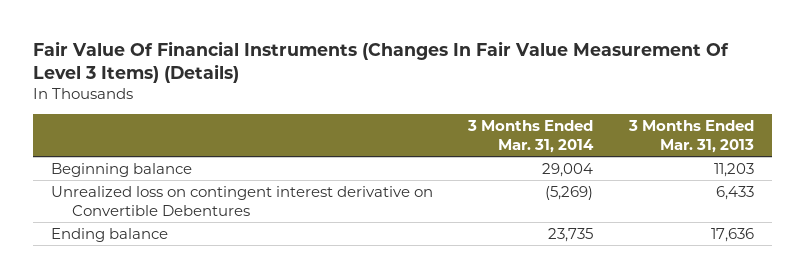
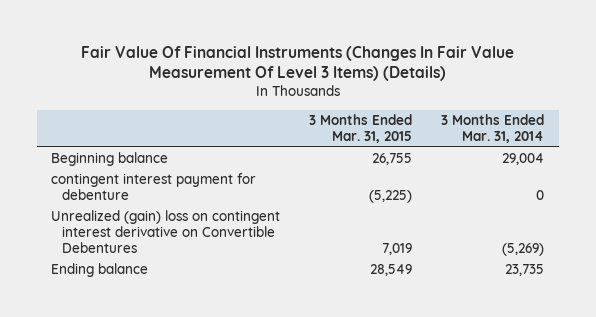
- | 3 Months Ended Mar. 31, 2014 | 3 Months Ended Mar. 31, 2013
+ | 3 Months Ended Mar. 31, 2015 | 3 Months Ended Mar. 31, 2014
- Unrealized loss on contingent interest derivative on Convertible Debentures | (5,269) | 6,433
+ contingent interest payment for debenture | (5,225) | 0
+ Unrealized (gain) loss on contingent interest derivative on Convertible Debentures | 7,019 | (5,269)

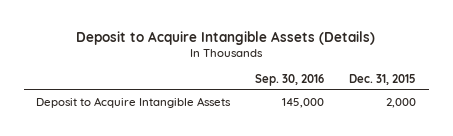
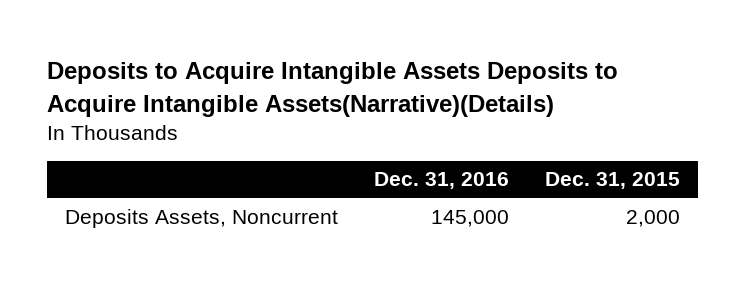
- Deposit to Acquire Intangible Assets (Details)
+ Deposits to Acquire Intangible Assets Deposits to Acquire Intangible Assets(Narrative)(Details)
- | Sep. 30, 2016 | Dec. 31, 2015
+ | Dec. 31, 2016 | Dec. 31, 2015
- Deposit to Acquire Intangible Assets | 145,000 | 2,000
+ Deposits Assets, Noncurrent | 145,000 | 2,000

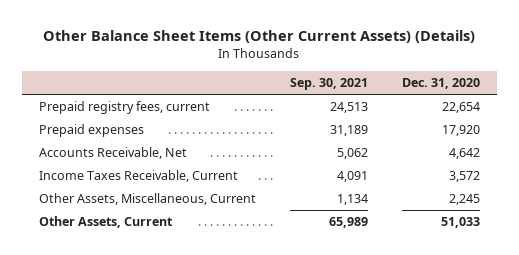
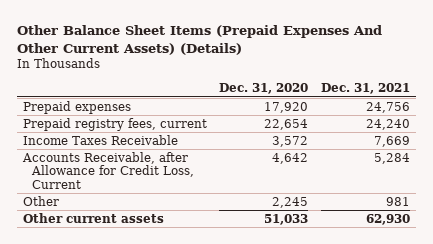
- Other Balance Sheet Items (Other Current Assets) (Details)
+ Other Balance Sheet Items (Prepaid Expenses And Other Current Assets) (Details)
- | Sep. 30, 2021 | Dec. 31, 2020
+ | Dec. 31, 2020 | Dec. 31, 2021
- Accounts Receivable, Net | 5,062 | 4,642
- Income Taxes Receivable, Current | 4,091 | 3,572
- Other Assets, Miscellaneous, Current | 1,134 | 2,245
- Other Assets, Current | 65,989 | 51,033
moved down: Prepaid registry fees, current | 22,654 | 24,240
+ Income Taxes Receivable | 3,572 | 7,669
+ Accounts Receivable, after Allowance for Credit Loss, Current | 4,642 | 5,284
+ Other | 2,245 | 981
+ Other current assets | 51,033 | 62,930

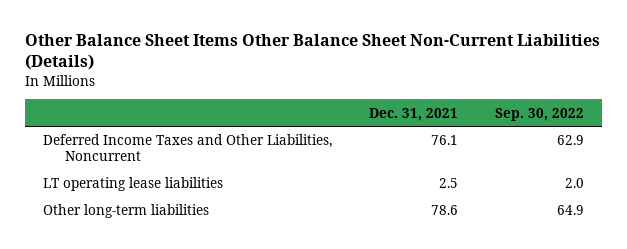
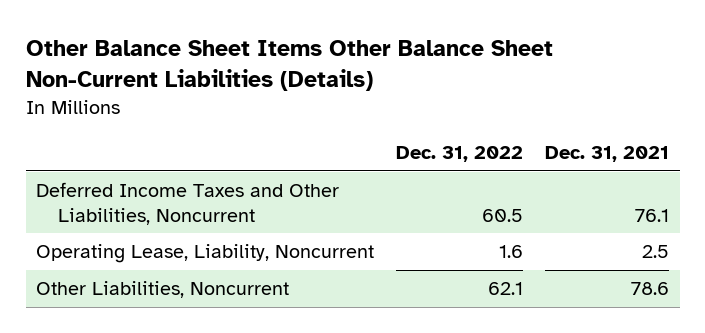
- | Dec. 31, 2021 | Sep. 30, 2022
+ | Dec. 31, 2022 | Dec. 31, 2021
- LT operating lease liabilities | 2.5 | 2.0
- Other long-term liabilities | 78.6 | 64.9
+ Operating Lease, Liability, Noncurrent | 1.6 | 2.5
+ Other Liabilities, Noncurrent | 62.1 | 78.6

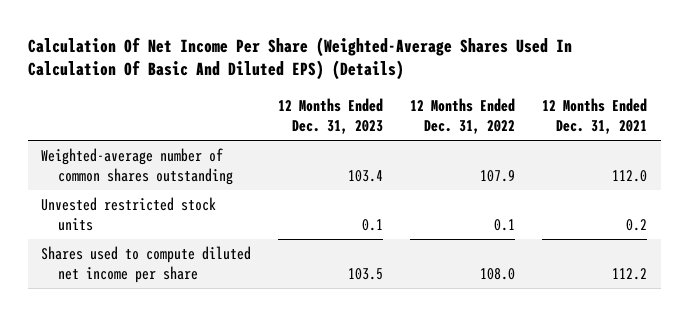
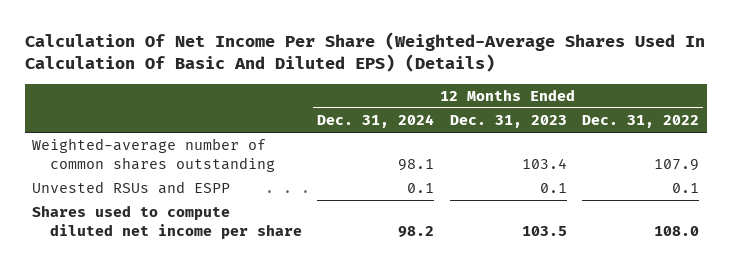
- | 12 Months Ended Dec. 31, 2023 | 12 Months Ended Dec. 31, 2022 | 12 Months Ended Dec. 31, 2021
+ | 12 Months Ended Dec. 31, 2024 | 12 Months Ended Dec. 31, 2023 | 12 Months Ended Dec. 31, 2022
- Unvested restricted stock units | 0.1 | 0.1 | 0.2
+ Unvested RSUs and ESPP | 0.1 | 0.1 | 0.1

